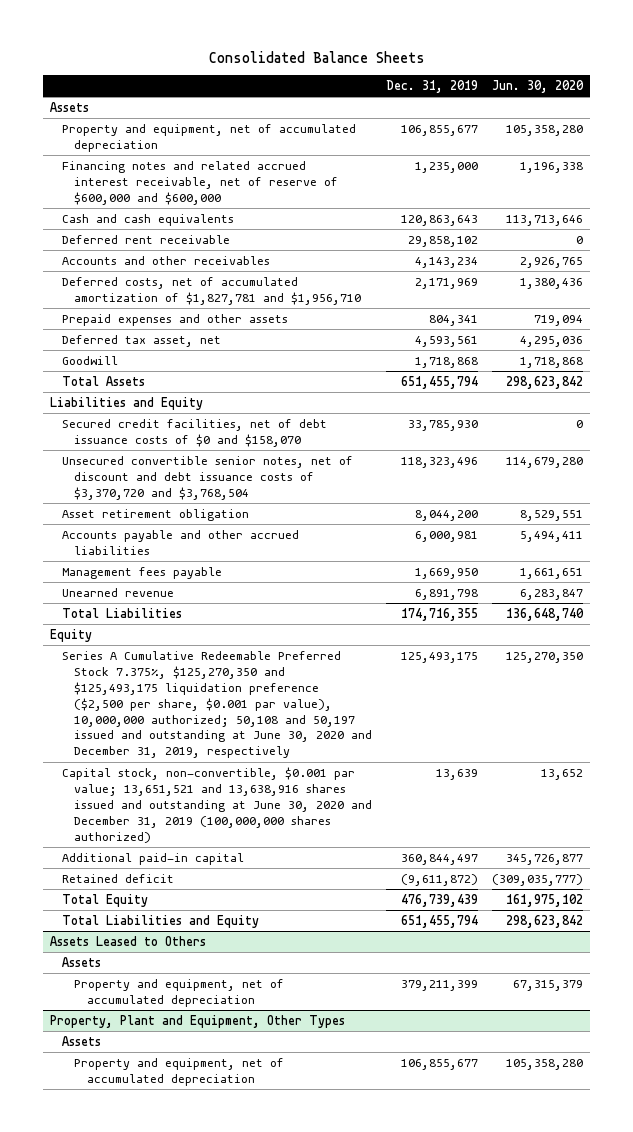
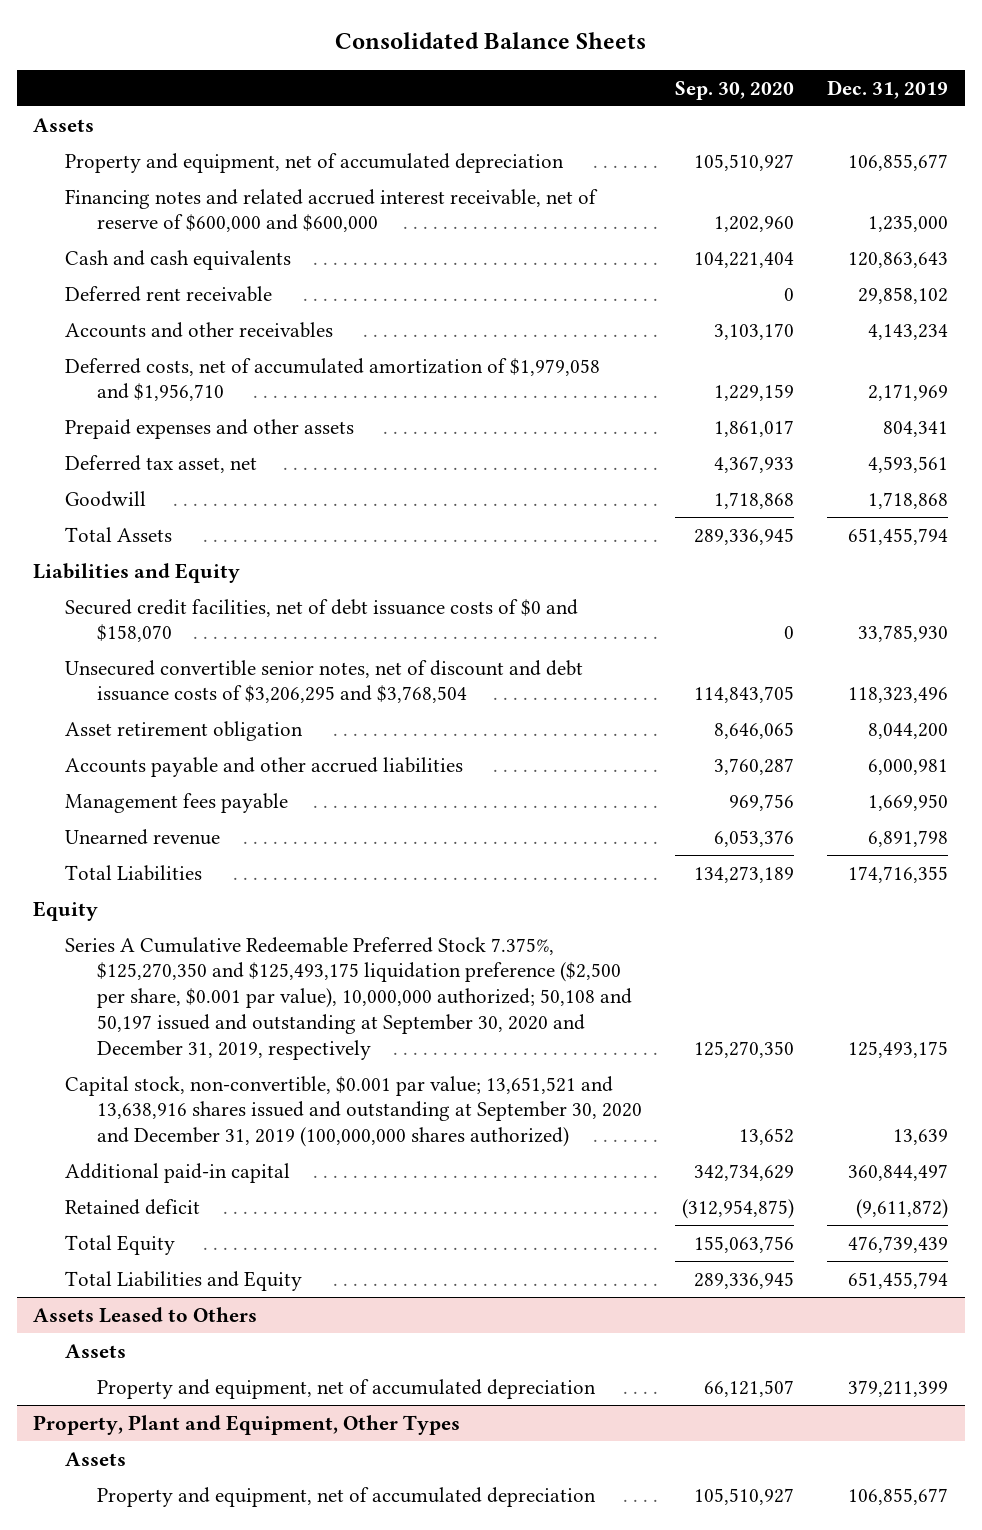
- | Dec. 31, 2019 | Jun. 30, 2020
+ | Sep. 30, 2020 | Dec. 31, 2019
- Deferred costs, net of accumulated amortization of $1,827,781 and $1,956,710 | 2,171,969 | 1,380,436
+ Deferred costs, net of accumulated amortization of $1,979,058 and $1,956,710 | 1,229,159 | 2,171,969
- Unsecured convertible senior notes, net of discount and debt issuance costs of $3,370,720 and $3,768,504 | 118,323,496 | 114,679,280
+ Unsecured convertible senior notes, net of discount and debt issuance costs of $3,206,295 and $3,768,504 | 114,843,705 | 118,323,496
- Series A Cumulative Redeemable Preferred Stock 7.375%, $125,270,350 and $125,493,175 liquidation preference ($2,500 per share, $0.001 par value), 10,000,000 authorized; 50,108 and 50,197 issued and outstanding at June 30, 2020 and December 31, 2019, respectively | 125,493,175 | 125,270,350
- Capital stock, non-convertible, $0.001 par value; 13,651,521 and 13,638,916 shares issued and outstanding at June 30, 2020 and December 31, 2019 (100,000,000 shares authorized) | 13,639 | 13,652
+ Series A Cumulative Redeemable Preferred Stock 7.375%, $125,270,350 and $125,493,175 liquidation preference ($2,500 per share, $0.001 par value), 10,000,000 authorized; 50,108 and 50,197 issued and outstanding at September 30, 2020 and December 31, 2019, respectively | 125,270,350 | 125,493,175
+ Capital stock, non-convertible, $0.001 par value; 13,651,521 and 13,638,916 shares issued and outstanding at September 30, 2020 and December 31, 2019 (100,000,000 shares authorized) | 13,652 | 13,639

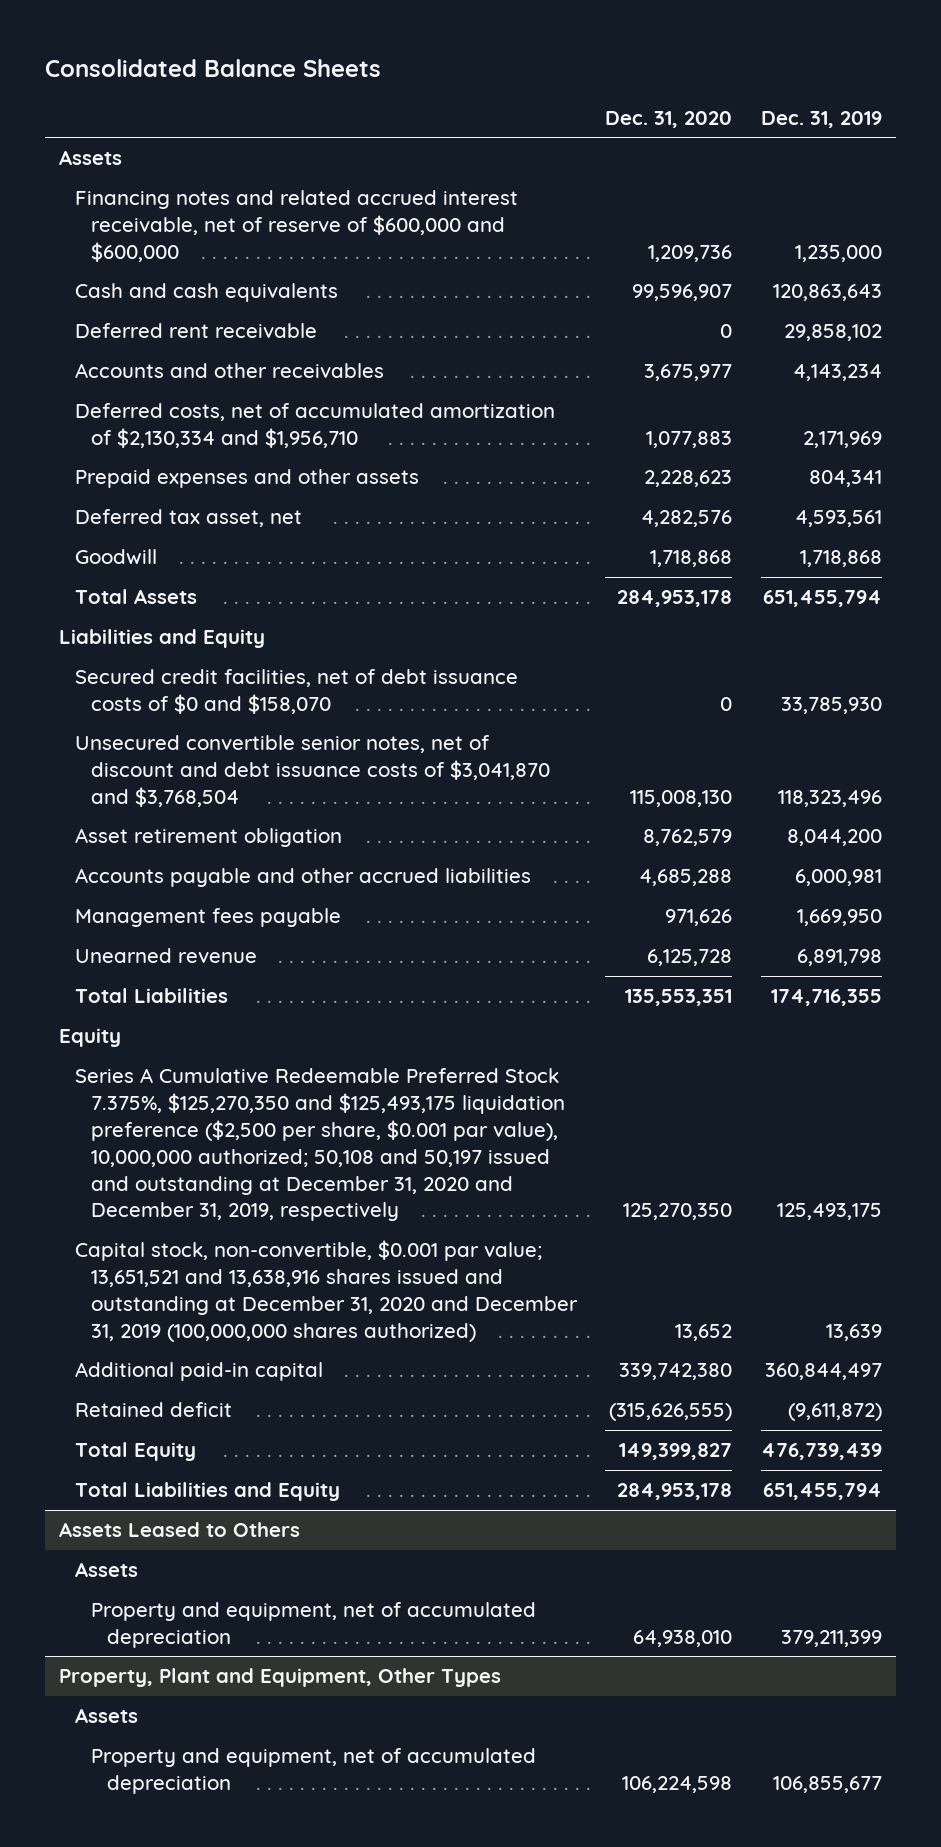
- | Sep. 30, 2020 | Dec. 31, 2019
+ | Dec. 31, 2020 | Dec. 31, 2019
- Property and equipment, net of accumulated depreciation | 105,510,927 | 106,855,677
- Deferred costs, net of accumulated amortization of $1,979,058 and $1,956,710 | 1,229,159 | 2,171,969
+ Deferred costs, net of accumulated amortization of $2,130,334 and $1,956,710 | 1,077,883 | 2,171,969
- Unsecured convertible senior notes, net of discount and debt issuance costs of $3,206,295 and $3,768,504 | 114,843,705 | 118,323,496
+ Unsecured convertible senior notes, net of discount and debt issuance costs of $3,041,870 and $3,768,504 | 115,008,130 | 118,323,496
- Series A Cumulative Redeemable Preferred Stock 7.375%, $125,270,350 and $125,493,175 liquidation preference ($2,500 per share, $0.001 par value), 10,000,000 authorized; 50,108 and 50,197 issued and outstanding at September 30, 2020 and December 31, 2019, respectively | 125,270,350 | 125,493,175
- Capital stock, non-convertible, $0.001 par value; 13,651,521 and 13,638,916 shares issued and outstanding at September 30, 2020 and December 31, 2019 (100,000,000 shares authorized) | 13,652 | 13,639
+ Series A Cumulative Redeemable Preferred Stock 7.375%, $125,270,350 and $125,493,175 liquidation preference ($2,500 per share, $0.001 par value), 10,000,000 authorized; 50,108 and 50,197 issued and outstanding at December 31, 2020 and December 31, 2019, respectively | 125,270,350 | 125,493,175
+ Capital stock, non-convertible, $0.001 par value; 13,651,521 and 13,638,916 shares issued and outstanding at December 31, 2020 and December 31, 2019 (100,000,000 shares authorized) | 13,652 | 13,639

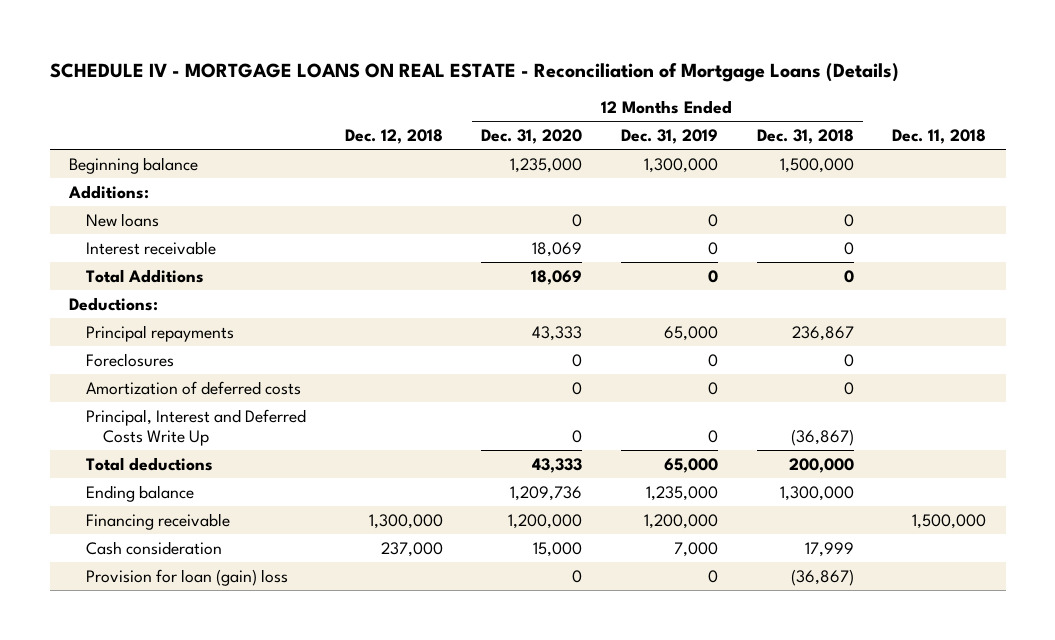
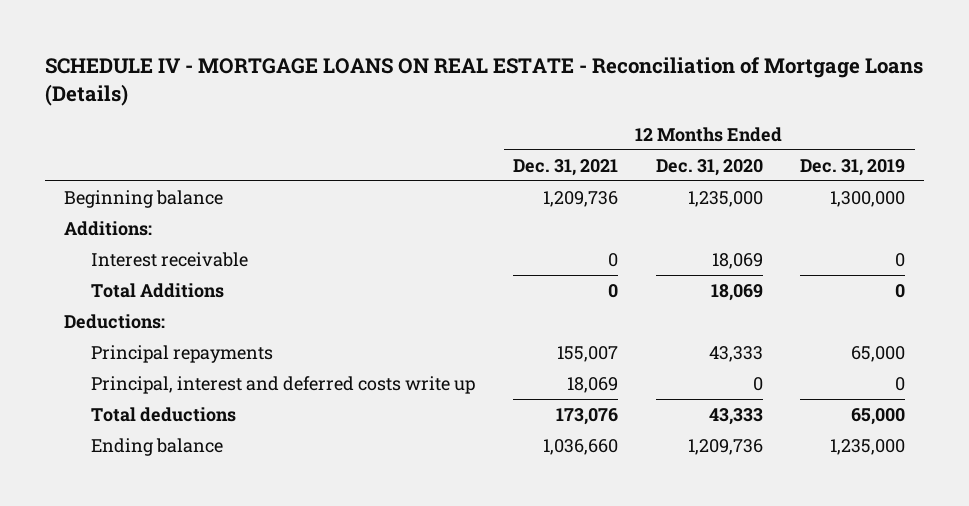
- | Dec. 12, 2018 | 12 Months Ended Dec. 31, 2020 | 12 Months Ended Dec. 31, 2019 | 12 Months Ended Dec. 31, 2018 | Dec. 11, 2018
+ | 12 Months Ended Dec. 31, 2021 | 12 Months Ended Dec. 31, 2020 | 12 Months Ended Dec. 31, 2019
- New loans | | 0 | 0 | 0 |
- Foreclosures | | 0 | 0 | 0 |
- Amortization of deferred costs | | 0 | 0 | 0 |
- Principal, Interest and Deferred Costs Write Up | | 0 | 0 | (36,867) |
+ Principal, interest and deferred costs write up | 18,069 | 0 | 0
- Financing receivable | 1,300,000 | 1,200,000 | 1,200,000 | | 1,500,000
- Cash consideration | 237,000 | 15,000 | 7,000 | 17,999 |
- Provision for loan (gain) loss | | 0 | 0 | (36,867) |

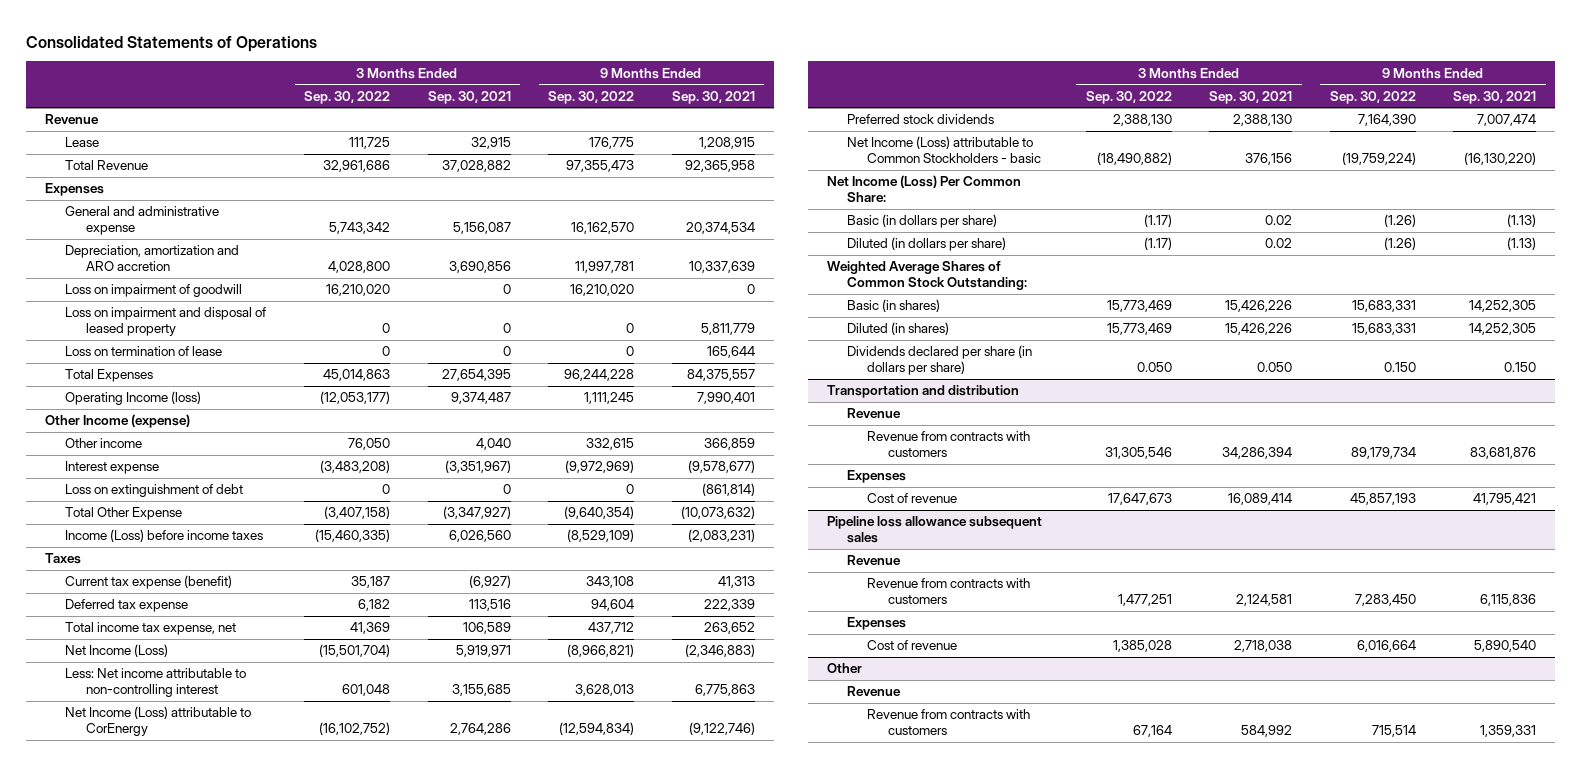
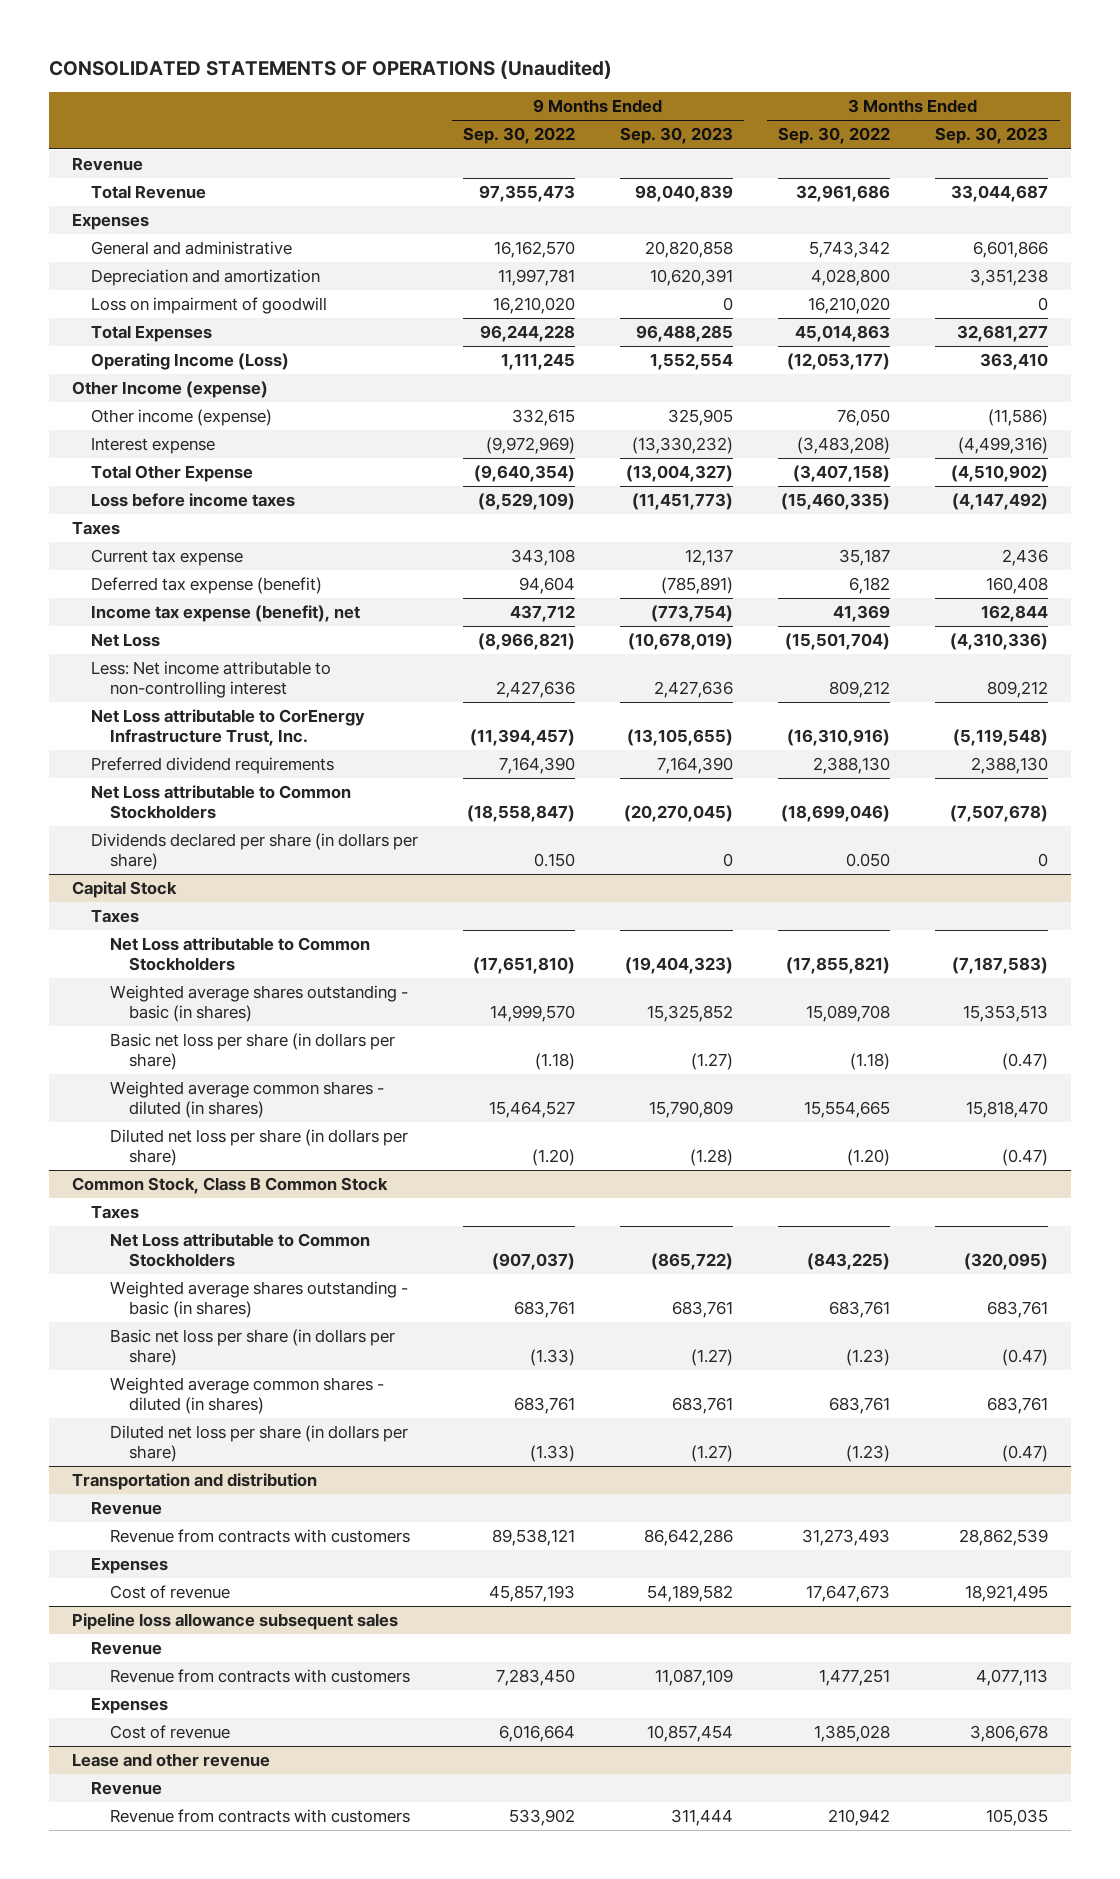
- Consolidated Statements of Operations
+ CONSOLIDATED STATEMENTS OF OPERATIONS (Unaudited)
- | 3 Months Ended Sep. 30, 2022 | 3 Months Ended Sep. 30, 2021 | 9 Months Ended Sep. 30, 2022 | 9 Months Ended Sep. 30, 2021
+ | 9 Months Ended Sep. 30, 2022 | 9 Months Ended Sep. 30, 2023 | 3 Months Ended Sep. 30, 2022 | 3 Months Ended Sep. 30, 2023
- Lease | 111,725 | 32,915 | 176,775 | 1,208,915
- General and administrative expense | 5,743,342 | 5,156,087 | 16,162,570 | 20,374,534
- Depreciation, amortization and ARO accretion | 4,028,800 | 3,690,856 | 11,997,781 | 10,337,639
+ General and administrative | 16,162,570 | 20,820,858 | 5,743,342 | 6,601,866
+ Depreciation and amortization | 11,997,781 | 10,620,391 | 4,028,800 | 3,351,238
- Loss on impairment and disposal of leased property | 0 | 0 | 0 | 5,811,779
- Loss on termination of lease | 0 | 0 | 0 | 165,644
- Operating Income (loss) | (12,053,177) | 9,374,487 | 1,111,245 | 7,990,401
+ Operating Income (Loss) | 1,111,245 | 1,552,554 | (12,053,177) | 363,410
- Other income | 76,050 | 4,040 | 332,615 | 366,859
+ Other income (expense) | 332,615 | 325,905 | 76,050 | (11,586)
- Loss on extinguishment of debt | 0 | 0 | 0 | (861,814)
- Income (Loss) before income taxes | (15,460,335) | 6,026,560 | (8,529,109) | (2,083,231)
+ Loss before income taxes | (8,529,109) | (11,451,773) | (15,460,335) | (4,147,492)
- Current tax expense (benefit) | 35,187 | (6,927) | 343,108 | 41,313
- Deferred tax expense | 6,182 | 113,516 | 94,604 | 222,339
- Total income tax expense, net | 41,369 | 106,589 | 437,712 | 263,652
- Net Income (Loss) | (15,501,704) | 5,919,971 | (8,966,821) | (2,346,883)
- Less: Net income attributable to non-controlling interest | 601,048 | 3,155,685 | 3,628,013 | 6,775,863
- Net Income (Loss) attributable to CorEnergy | (16,102,752) | 2,764,286 | (12,594,834) | (9,122,746)
- Preferred stock dividends | 2,388,130 | 2,388,130 | 7,164,390 | 7,007,474
- Net Income (Loss) attributable to Common Stockholders - basic | (18,490,882) | 376,156 | (19,759,224) | (16,130,220)
- Net Income (Loss) Per Common Share:
- Basic (in dollars per share) | (1.17) | 0.02 | (1.26) | (1.13)
- Diluted (in dollars per share) | (1.17) | 0.02 | (1.26) | (1.13)
- Weighted Average Shares of Common Stock Outstanding:
- Basic (in shares) | 15,773,469 | 15,426,226 | 15,683,331 | 14,252,305
- Diluted (in shares) | 15,773,469 | 15,426,226 | 15,683,331 | 14,252,305
+ Current tax expense | 343,108 | 12,137 | 35,187 | 2,436
+ Deferred tax expense (benefit) | 94,604 | (785,891) | 6,182 | 160,408
+ Income tax expense (benefit), net | 437,712 | (773,754) | 41,369 | 162,844
+ Net Loss | (8,966,821) | (10,678,019) | (15,501,704) | (4,310,336)
+ Less: Net income attributable to non-controlling interest | 2,427,636 | 2,427,636 | 809,212 | 809,212
+ Net Loss attributable to CorEnergy Infrastructure Trust, Inc. | (11,394,457) | (13,105,655) | (16,310,916) | (5,119,548)
+ Preferred dividend requirements | 7,164,390 | 7,164,390 | 2,388,130 | 2,388,130
+ Net Loss attributable to Common Stockholders | (18,558,847) | (20,270,045) | (18,699,046) | (7,507,678)
+ Capital Stock
+ Taxes
+ Net Loss attributable to Common Stockholders | (17,651,810) | (19,404,323) | (17,855,821) | (7,187,583)
+ Weighted average shares outstanding - basic (in shares) | 14,999,570 | 15,325,852 | 15,089,708 | 15,353,513
+ Basic net loss per share (in dollars per share) | (1.18) | (1.27) | (1.18) | (0.47)
+ Weighted average common shares - diluted (in shares) | 15,464,527 | 15,790,809 | 15,554,665 | 15,818,470
+ Diluted net loss per share (in dollars per share) | (1.20) | (1.28) | (1.20) | (0.47)
+ Common Stock, Class B Common Stock
+ Taxes
+ Net Loss attributable to Common Stockholders | (907,037) | (865,722) | (843,225) | (320,095)
+ Weighted average shares outstanding - basic (in shares) | 683,761 | 683,761 | 683,761 | 683,761
+ Basic net loss per share (in dollars per share) | (1.33) | (1.27) | (1.23) | (0.47)
+ Weighted average common shares - diluted (in shares) | 683,761 | 683,761 | 683,761 | 683,761
+ Diluted net loss per share (in dollars per share) | (1.33) | (1.27) | (1.23) | (0.47)
@ Transportation and distribution
- Revenue from contracts with customers | 31,305,546 | 34,286,394 | 89,179,734 | 83,681,876
+ Revenue from contracts with customers | 89,538,121 | 86,642,286 | 31,273,493 | 28,862,539
- Other
+ Lease and other revenue
- Revenue from contracts with customers | 67,164 | 584,992 | 715,514 | 1,359,331
+ Revenue from contracts with customers | 533,902 | 311,444 | 210,942 | 105,035

